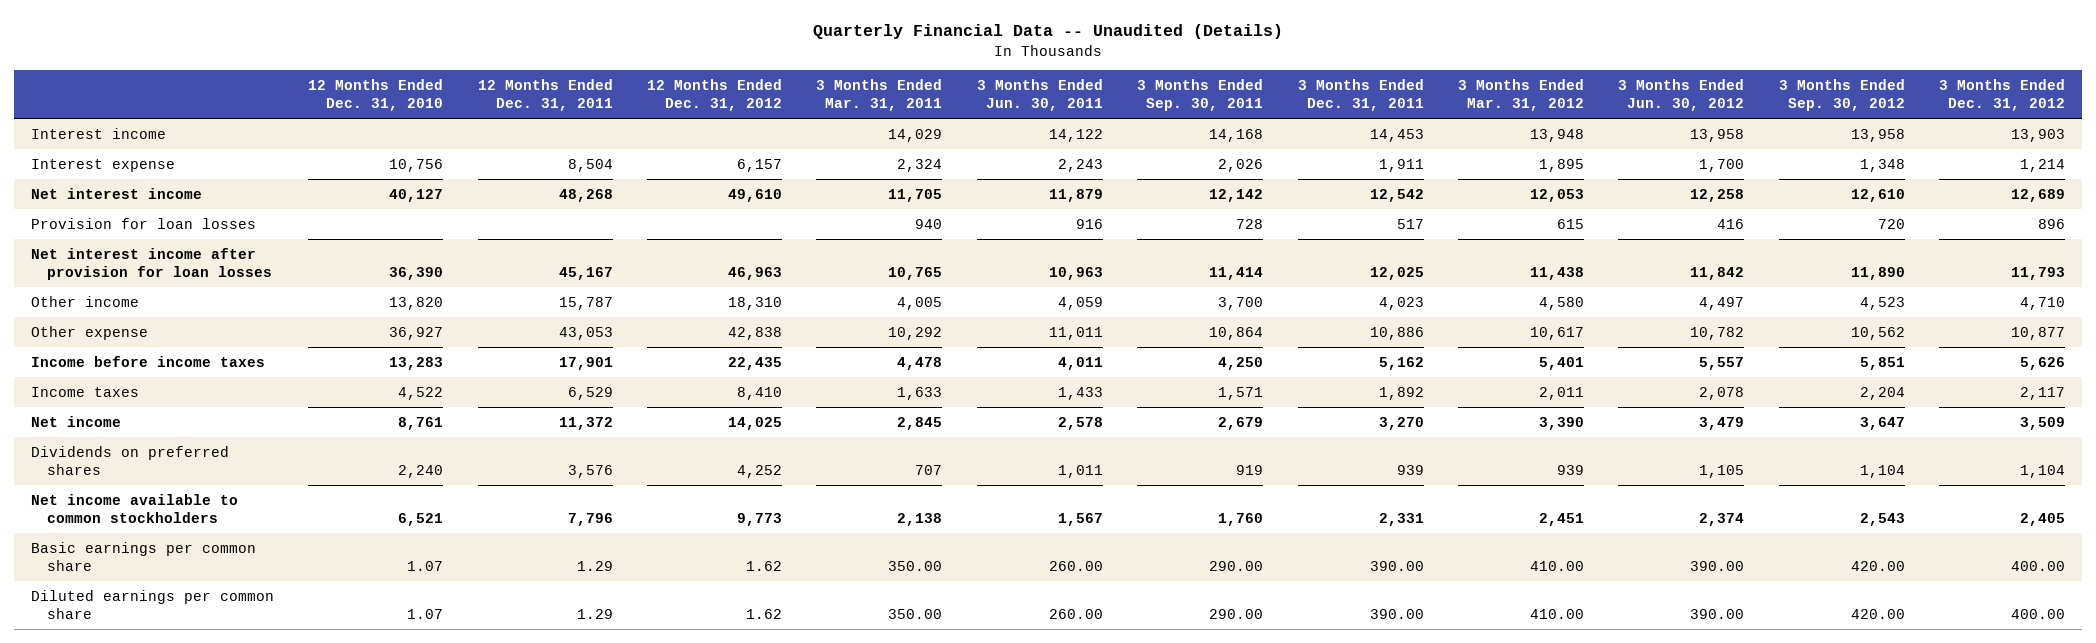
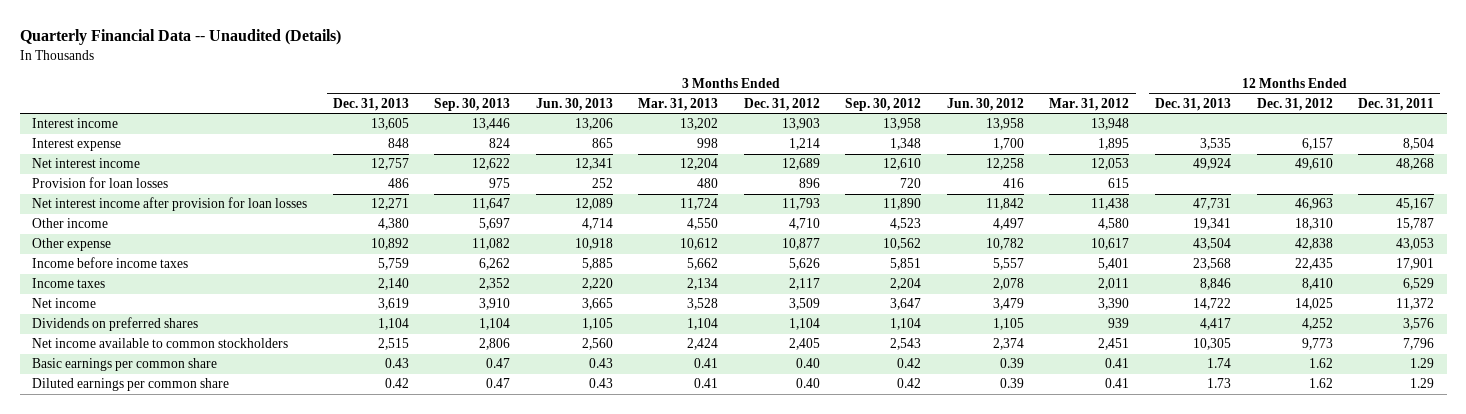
- | 12 Months Ended Dec. 31, 2010 | 12 Months Ended Dec. 31, 2011 | 12 Months Ended Dec. 31, 2012 | 3 Months Ended Mar. 31, 2011 | 3 Months Ended Jun. 30, 2011 | 3 Months Ended Sep. 30, 2011 | 3 Months Ended Dec. 31, 2011 | 3 Months Ended Mar. 31, 2012 | 3 Months Ended Jun. 30, 2012 | 3 Months Ended Sep. 30, 2012 | 3 Months Ended Dec. 31, 2012
+ | 3 Months Ended Dec. 31, 2013 | 3 Months Ended Sep. 30, 2013 | 3 Months Ended Jun. 30, 2013 | 3 Months Ended Mar. 31, 2013 | 3 Months Ended Dec. 31, 2012 | 3 Months Ended Sep. 30, 2012 | 3 Months Ended Jun. 30, 2012 | 3 Months Ended Mar. 31, 2012 | 12 Months Ended Dec. 31, 2013 | 12 Months Ended Dec. 31, 2012 | 12 Months Ended Dec. 31, 2011
- Basic earnings per common share | 1.07 | 1.29 | 1.62 | 350.00 | 260.00 | 290.00 | 390.00 | 410.00 | 390.00 | 420.00 | 400.00
- Diluted earnings per common share | 1.07 | 1.29 | 1.62 | 350.00 | 260.00 | 290.00 | 390.00 | 410.00 | 390.00 | 420.00 | 400.00
+ Basic earnings per common share | 0.43 | 0.47 | 0.43 | 0.41 | 0.40 | 0.42 | 0.39 | 0.41 | 1.74 | 1.62 | 1.29
+ Diluted earnings per common share | 0.42 | 0.47 | 0.43 | 0.41 | 0.40 | 0.42 | 0.39 | 0.41 | 1.73 | 1.62 | 1.29

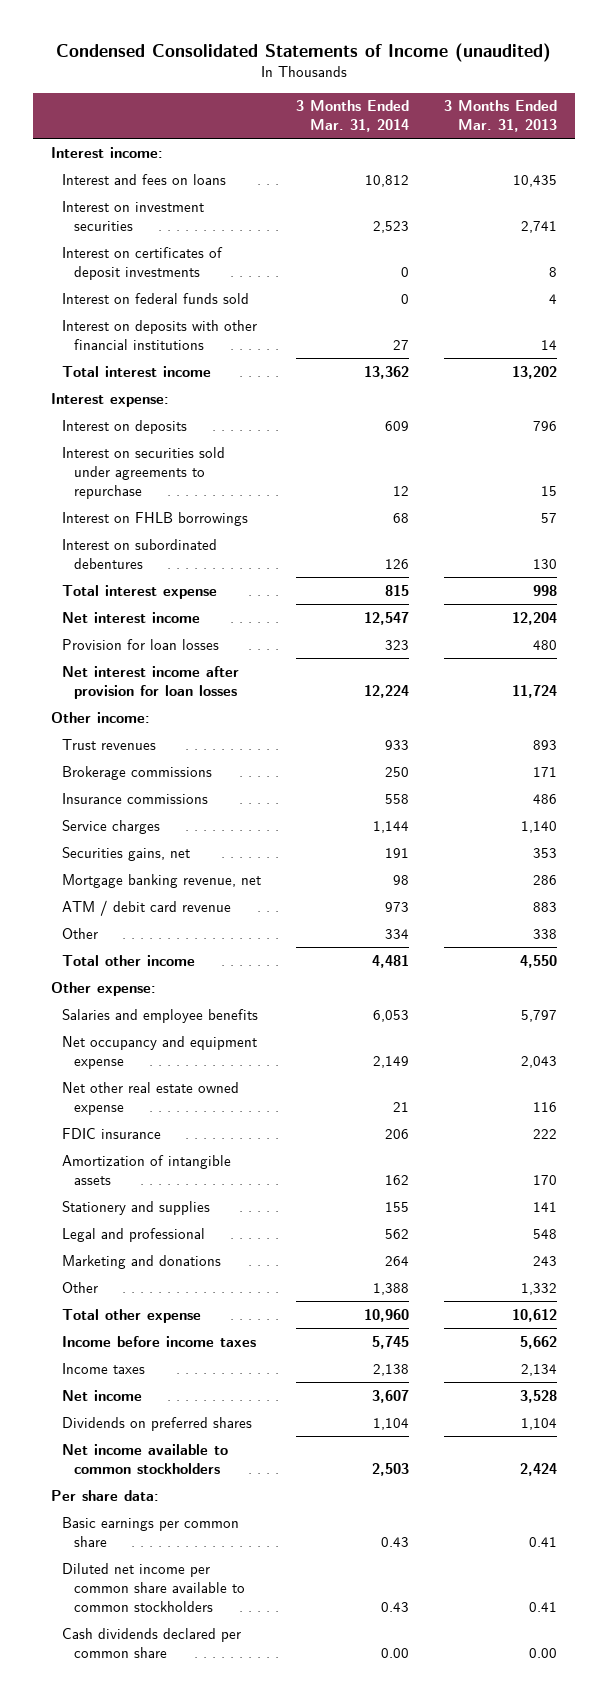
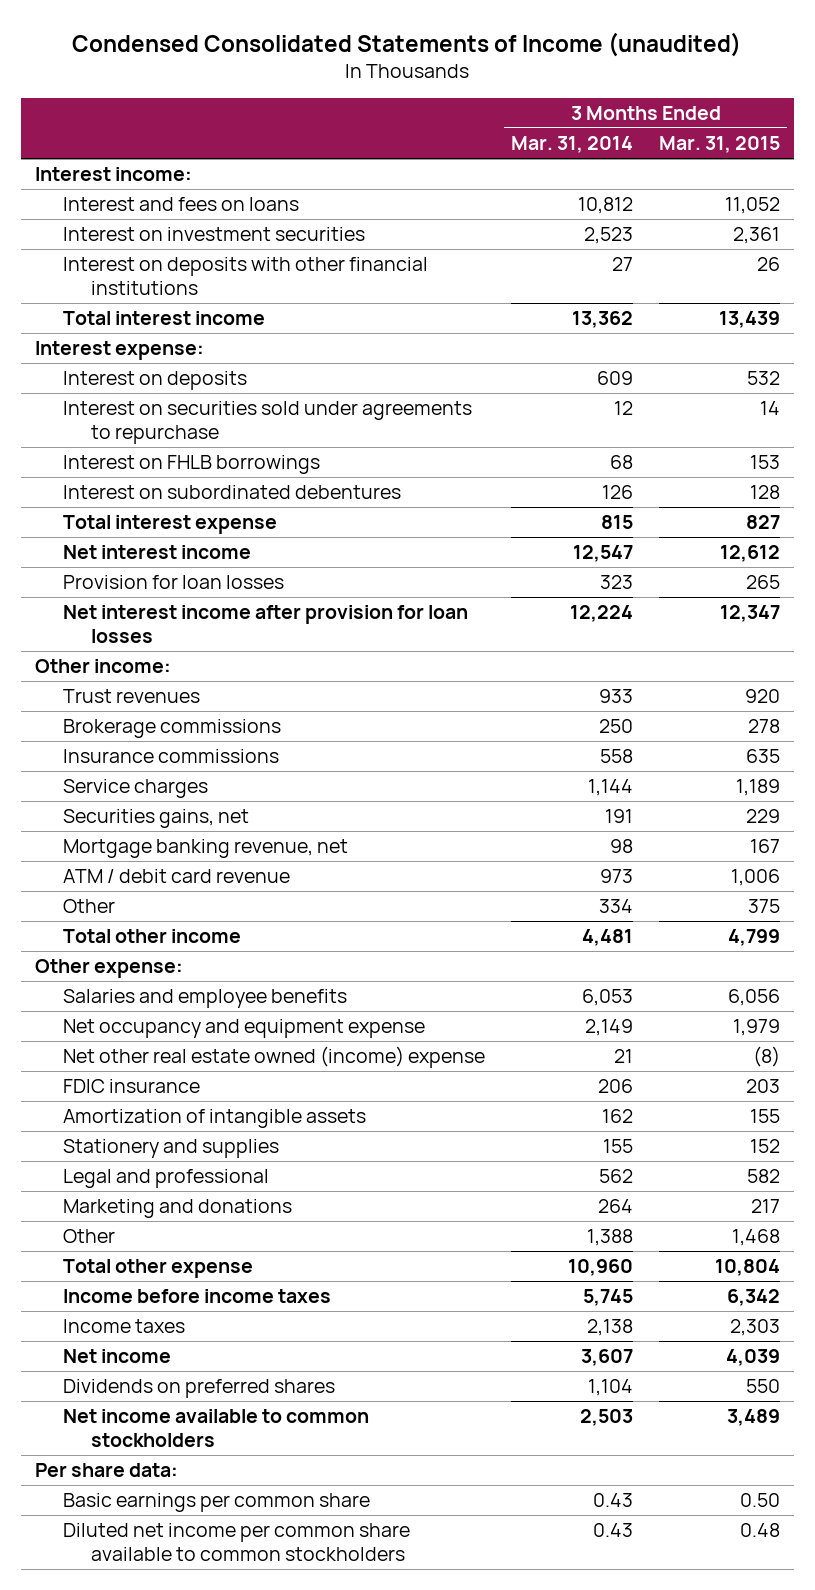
- | 3 Months Ended Mar. 31, 2014 | 3 Months Ended Mar. 31, 2013
+ | 3 Months Ended Mar. 31, 2014 | 3 Months Ended Mar. 31, 2015
- Interest on certificates of deposit investments | 0 | 8
- Interest on federal funds sold | 0 | 4
- Net other real estate owned expense | 21 | 116
+ Net other real estate owned (income) expense | 21 | (8)
- Cash dividends declared per common share | 0.00 | 0.00

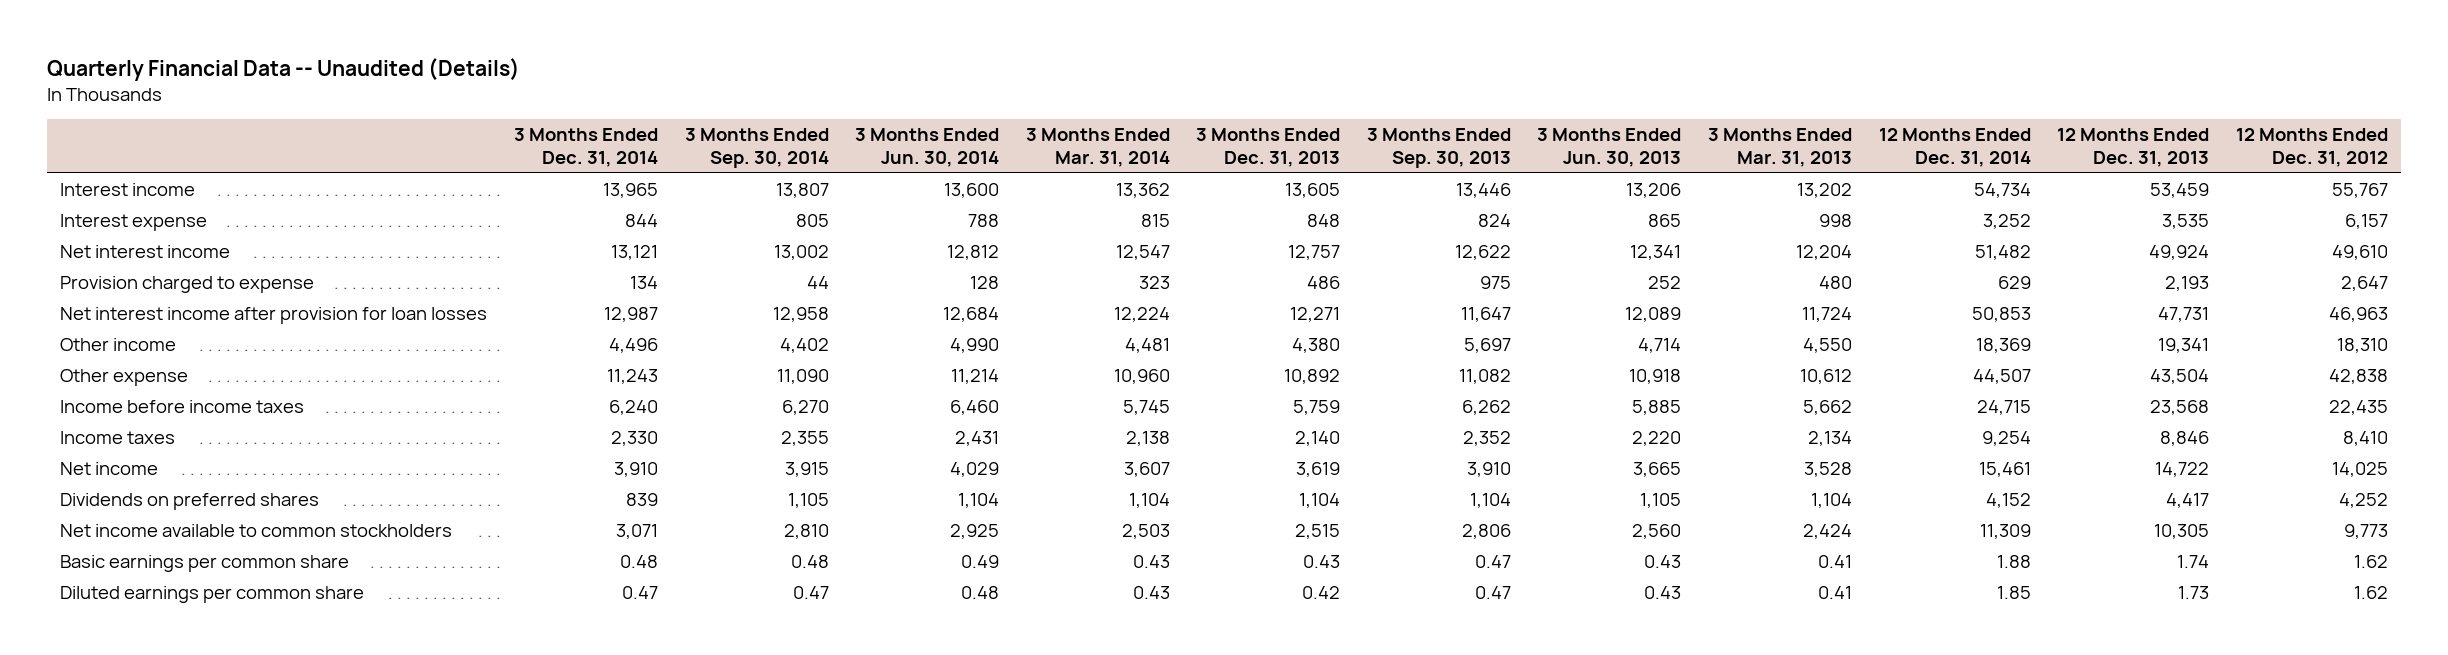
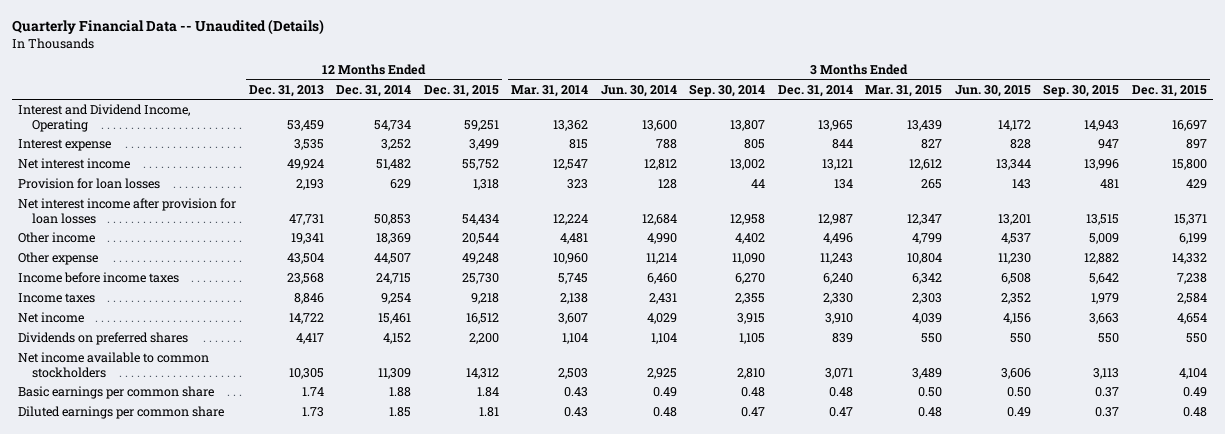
- | 3 Months Ended Dec. 31, 2014 | 3 Months Ended Sep. 30, 2014 | 3 Months Ended Jun. 30, 2014 | 3 Months Ended Mar. 31, 2014 | 3 Months Ended Dec. 31, 2013 | 3 Months Ended Sep. 30, 2013 | 3 Months Ended Jun. 30, 2013 | 3 Months Ended Mar. 31, 2013 | 12 Months Ended Dec. 31, 2014 | 12 Months Ended Dec. 31, 2013 | 12 Months Ended Dec. 31, 2012
+ | 12 Months Ended Dec. 31, 2013 | 12 Months Ended Dec. 31, 2014 | 12 Months Ended Dec. 31, 2015 | 3 Months Ended Mar. 31, 2014 | 3 Months Ended Jun. 30, 2014 | 3 Months Ended Sep. 30, 2014 | 3 Months Ended Dec. 31, 2014 | 3 Months Ended Mar. 31, 2015 | 3 Months Ended Jun. 30, 2015 | 3 Months Ended Sep. 30, 2015 | 3 Months Ended Dec. 31, 2015
- Interest income | 13,965 | 13,807 | 13,600 | 13,362 | 13,605 | 13,446 | 13,206 | 13,202 | 54,734 | 53,459 | 55,767
+ Interest and Dividend Income, Operating | 53,459 | 54,734 | 59,251 | 13,362 | 13,600 | 13,807 | 13,965 | 13,439 | 14,172 | 14,943 | 16,697
- Provision charged to expense | 134 | 44 | 128 | 323 | 486 | 975 | 252 | 480 | 629 | 2,193 | 2,647
+ Provision for loan losses | 2,193 | 629 | 1,318 | 323 | 128 | 44 | 134 | 265 | 143 | 481 | 429

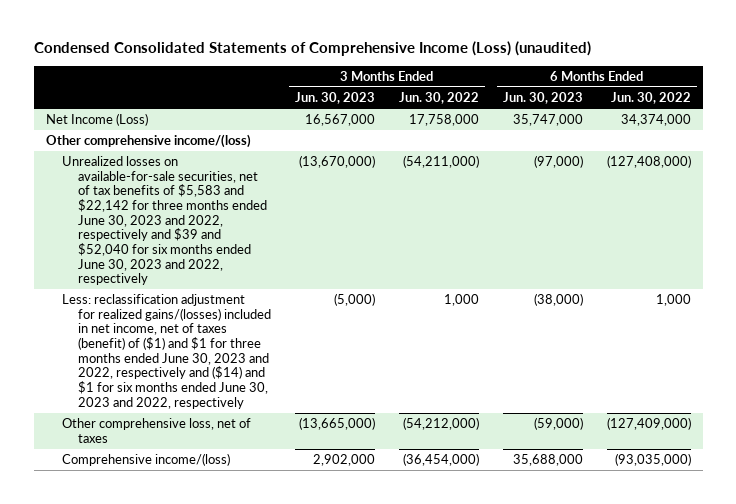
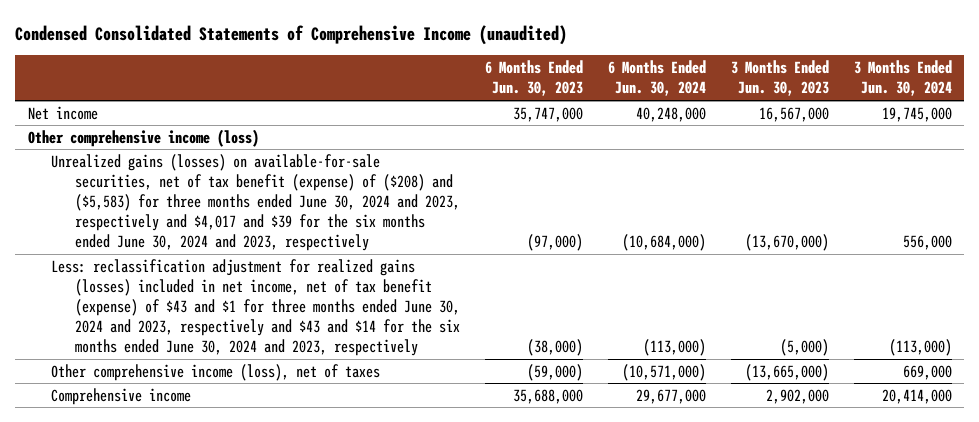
- Condensed Consolidated Statements of Comprehensive Income (Loss) (unaudited)
+ Condensed Consolidated Statements of Comprehensive Income (unaudited)
- | 3 Months Ended Jun. 30, 2023 | 3 Months Ended Jun. 30, 2022 | 6 Months Ended Jun. 30, 2023 | 6 Months Ended Jun. 30, 2022
+ | 6 Months Ended Jun. 30, 2023 | 6 Months Ended Jun. 30, 2024 | 3 Months Ended Jun. 30, 2023 | 3 Months Ended Jun. 30, 2024
- Net Income (Loss) | 16,567,000 | 17,758,000 | 35,747,000 | 34,374,000
- Other comprehensive income/(loss)
- Unrealized losses on available-for-sale securities, net of tax benefits of $5,583 and $22,142 for three months ended June 30, 2023 and 2022, respectively and $39 and $52,040 for six months ended June 30, 2023 and 2022, respectively | (13,670,000) | (54,211,000) | (97,000) | (127,408,000)
- Less: reclassification adjustment for realized gains/(losses) included in net income, net of taxes (benefit) of ($1) and $1 for three months ended June 30, 2023 and 2022, respectively and ($14) and $1 for six months ended June 30, 2023 and 2022, respectively | (5,000) | 1,000 | (38,000) | 1,000
- Other comprehensive loss, net of taxes | (13,665,000) | (54,212,000) | (59,000) | (127,409,000)
- Comprehensive income/(loss) | 2,902,000 | (36,454,000) | 35,688,000 | (93,035,000)
+ Net income | 35,747,000 | 40,248,000 | 16,567,000 | 19,745,000
+ Other comprehensive income (loss)
+ Unrealized gains (losses) on available-for-sale securities, net of tax benefit (expense) of ($208) and ($5,583) for three months ended June 30, 2024 and 2023, respectively and $4,017 and $39 for the six months ended June 30, 2024 and 2023, respectively | (97,000) | (10,684,000) | (13,670,000) | 556,000
+ Less: reclassification adjustment for realized gains (losses) included in net income, net of tax benefit (expense) of $43 and $1 for three months ended June 30, 2024 and 2023, respectively and $43 and $14 for the six months ended June 30, 2024 and 2023, respectively | (38,000) | (113,000) | (5,000) | (113,000)
+ Other comprehensive income (loss), net of taxes | (59,000) | (10,571,000) | (13,665,000) | 669,000
+ Comprehensive income | 35,688,000 | 29,677,000 | 2,902,000 | 20,414,000

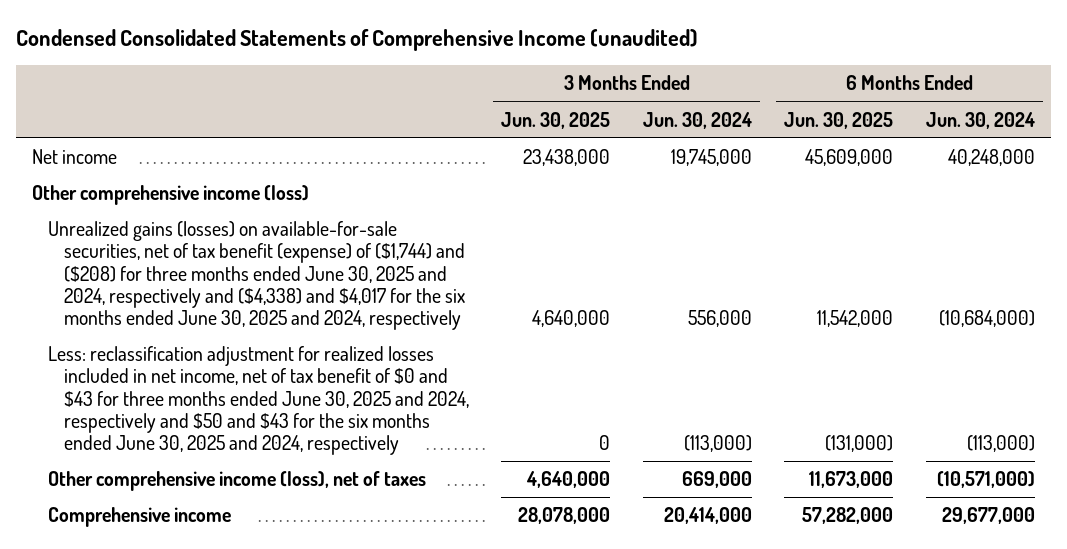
- | 6 Months Ended Jun. 30, 2023 | 6 Months Ended Jun. 30, 2024 | 3 Months Ended Jun. 30, 2023 | 3 Months Ended Jun. 30, 2024
+ | 3 Months Ended Jun. 30, 2025 | 3 Months Ended Jun. 30, 2024 | 6 Months Ended Jun. 30, 2025 | 6 Months Ended Jun. 30, 2024
- Unrealized gains (losses) on available-for-sale securities, net of tax benefit (expense) of ($208) and ($5,583) for three months ended June 30, 2024 and 2023, respectively and $4,017 and $39 for the six months ended June 30, 2024 and 2023, respectively | (97,000) | (10,684,000) | (13,670,000) | 556,000
- Less: reclassification adjustment for realized gains (losses) included in net income, net of tax benefit (expense) of $43 and $1 for three months ended June 30, 2024 and 2023, respectively and $43 and $14 for the six months ended June 30, 2024 and 2023, respectively | (38,000) | (113,000) | (5,000) | (113,000)
+ Unrealized gains (losses) on available-for-sale securities, net of tax benefit (expense) of ($1,744) and ($208) for three months ended June 30, 2025 and 2024, respectively and ($4,338) and $4,017 for the six months ended June 30, 2025 and 2024, respectively | 4,640,000 | 556,000 | 11,542,000 | (10,684,000)
+ Less: reclassification adjustment for realized losses included in net income, net of tax benefit of $0 and $43 for three months ended June 30, 2025 and 2024, respectively and $50 and $43 for the six months ended June 30, 2025 and 2024, respectively | 0 | (113,000) | (131,000) | (113,000)

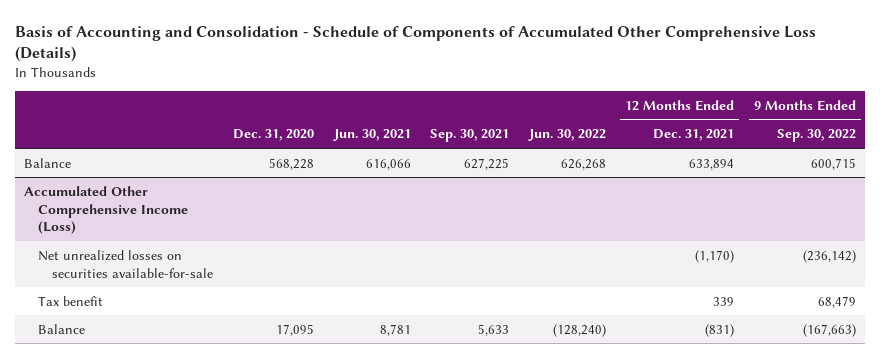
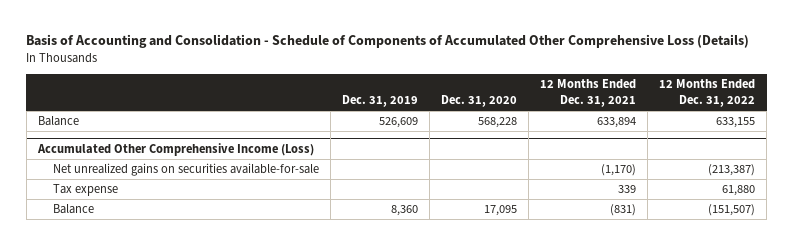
- | Dec. 31, 2020 | Jun. 30, 2021 | Sep. 30, 2021 | Jun. 30, 2022 | 12 Months Ended Dec. 31, 2021 | 9 Months Ended Sep. 30, 2022
+ | Dec. 31, 2019 | Dec. 31, 2020 | 12 Months Ended Dec. 31, 2021 | 12 Months Ended Dec. 31, 2022
@ Accumulated Other Comprehensive Income (Loss)
- Net unrealized losses on securities available-for-sale | | | | | (1,170) | (236,142)
- Tax benefit | | | | | 339 | 68,479
+ Net unrealized gains on securities available-for-sale | | | (1,170) | (213,387)
+ Tax expense | | | 339 | 61,880

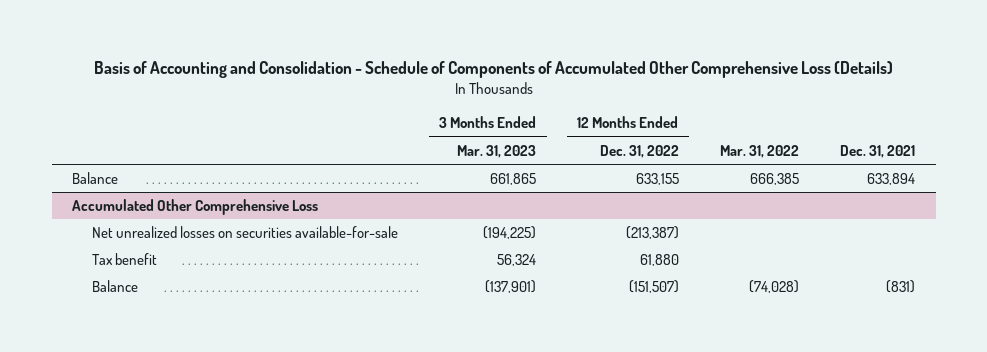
- | Dec. 31, 2019 | Dec. 31, 2020 | 12 Months Ended Dec. 31, 2021 | 12 Months Ended Dec. 31, 2022
+ | 3 Months Ended Mar. 31, 2023 | 12 Months Ended Dec. 31, 2022 | Mar. 31, 2022 | Dec. 31, 2021
- Accumulated Other Comprehensive Income (Loss)
- Net unrealized gains on securities available-for-sale | | | (1,170) | (213,387)
- Tax expense | | | 339 | 61,880
+ Accumulated Other Comprehensive Loss
+ Net unrealized losses on securities available-for-sale | (194,225) | (213,387) | |
+ Tax benefit | 56,324 | 61,880 | |

